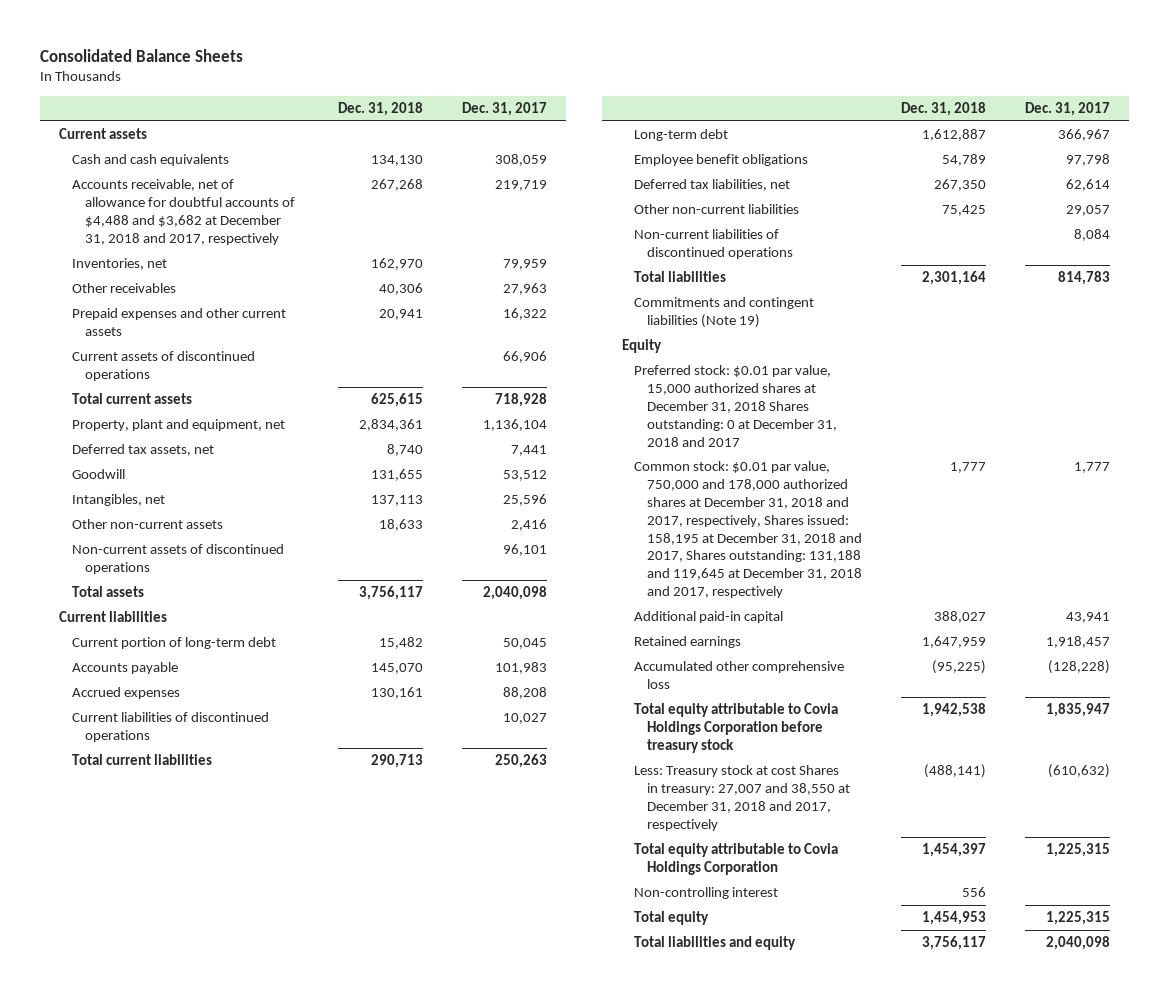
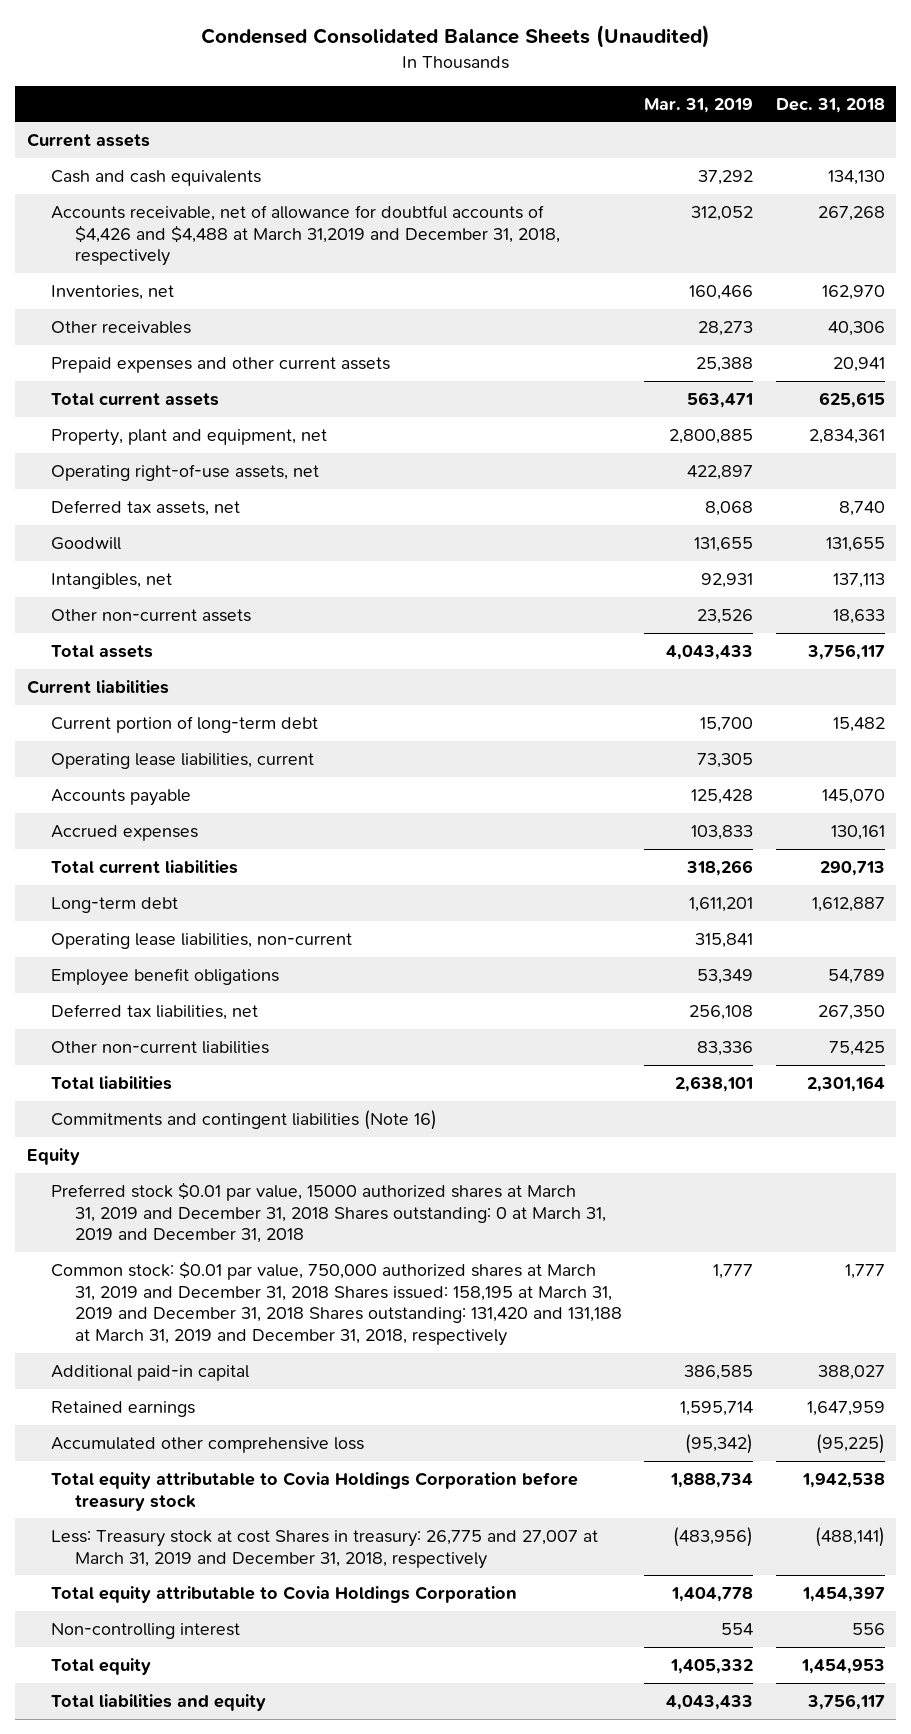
- Consolidated Balance Sheets
+ Condensed Consolidated Balance Sheets (Unaudited)
- | Dec. 31, 2018 | Dec. 31, 2017
+ | Mar. 31, 2019 | Dec. 31, 2018
- Accounts receivable, net of allowance for doubtful accounts of $4,488 and $3,682 at December 31, 2018 and 2017, respectively | 267,268 | 219,719
+ Accounts receivable, net of allowance for doubtful accounts of $4,426 and $4,488 at March 31,2019 and December 31, 2018, respectively | 312,052 | 267,268
- Current assets of discontinued operations | | 66,906
+ Operating right-of-use assets, net | 422,897 |
- Non-current assets of discontinued operations | | 96,101
+ Operating lease liabilities, current | 73,305 |
- Current liabilities of discontinued operations | | 10,027
+ Operating lease liabilities, non-current | 315,841 |
- Non-current liabilities of discontinued operations | | 8,084
- Commitments and contingent liabilities (Note 19)
+ Commitments and contingent liabilities (Note 16)
- Preferred stock: $0.01 par value, 15,000 authorized shares at December 31, 2018 Shares outstanding: 0 at December 31, 2018 and 2017
- Common stock: $0.01 par value, 750,000 and 178,000 authorized shares at December 31, 2018 and 2017, respectively, Shares issued: 158,195 at December 31, 2018 and 2017, Shares outstanding: 131,188 and 119,645 at December 31, 2018 and 2017, respectively | 1,777 | 1,777
+ Preferred stock $0.01 par value, 15000 authorized shares at March 31, 2019 and December 31, 2018 Shares outstanding: 0 at March 31, 2019 and December 31, 2018
+ Common stock: $0.01 par value, 750,000 authorized shares at March 31, 2019 and December 31, 2018 Shares issued: 158,195 at March 31, 2019 and December 31, 2018 Shares outstanding: 131,420 and 131,188 at March 31, 2019 and December 31, 2018, respectively | 1,777 | 1,777
- Less: Treasury stock at cost Shares in treasury: 27,007 and 38,550 at December 31, 2018 and 2017, respectively | (488,141) | (610,632)
+ Less: Treasury stock at cost Shares in treasury: 26,775 and 27,007 at March 31, 2019 and December 31, 2018, respectively | (483,956) | (488,141)

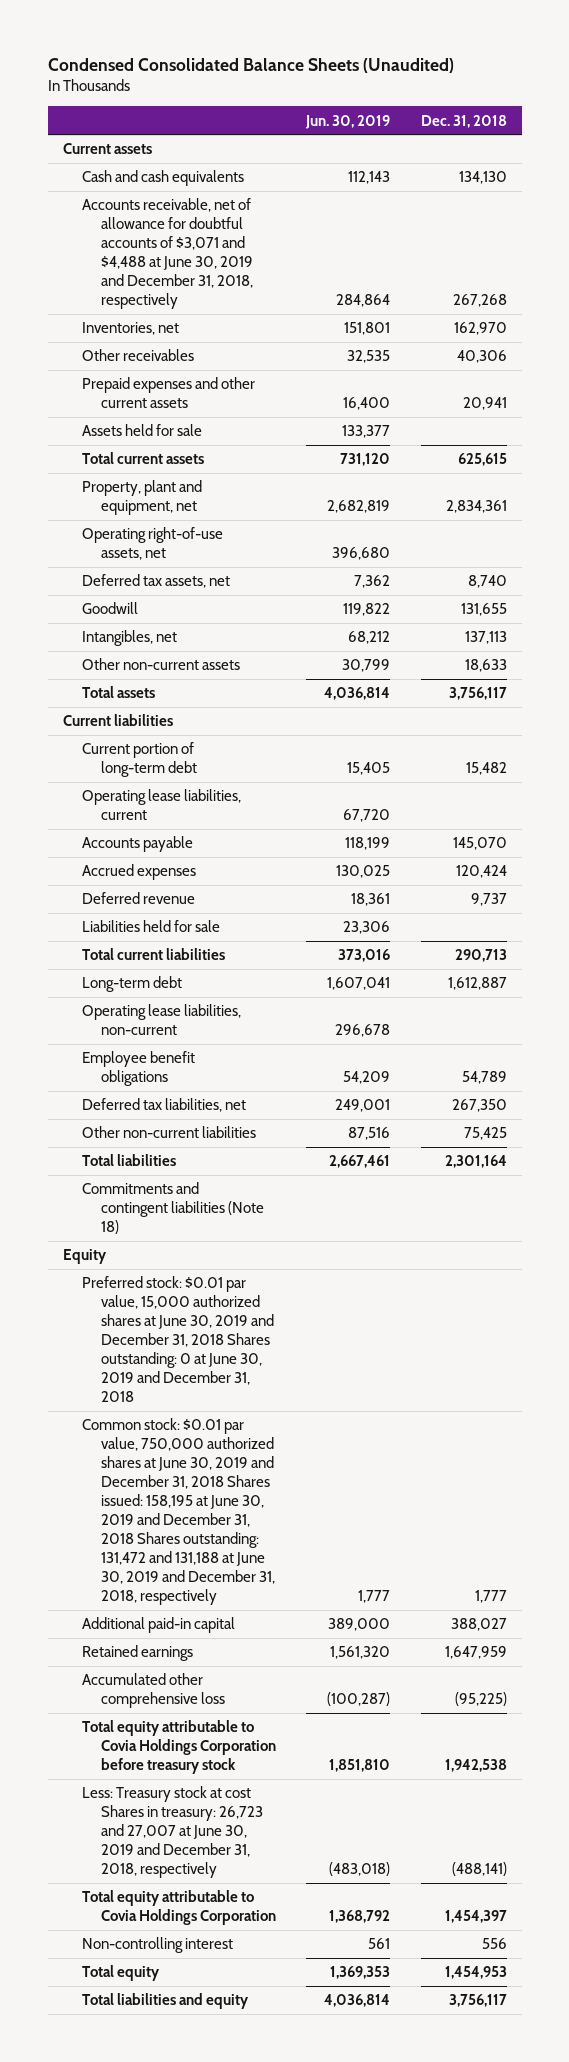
- | Mar. 31, 2019 | Dec. 31, 2018
+ | Jun. 30, 2019 | Dec. 31, 2018
- Accounts receivable, net of allowance for doubtful accounts of $4,426 and $4,488 at March 31,2019 and December 31, 2018, respectively | 312,052 | 267,268
+ Accounts receivable, net of allowance for doubtful accounts of $3,071 and $4,488 at June 30, 2019 and December 31, 2018, respectively | 284,864 | 267,268
+ Assets held for sale | 133,377 |
- Accrued expenses | 103,833 | 130,161
+ Accrued expenses | 130,025 | 120,424
+ Deferred revenue | 18,361 | 9,737
+ Liabilities held for sale | 23,306 |
- Commitments and contingent liabilities (Note 16)
+ Commitments and contingent liabilities (Note 18)
- Preferred stock $0.01 par value, 15000 authorized shares at March 31, 2019 and December 31, 2018 Shares outstanding: 0 at March 31, 2019 and December 31, 2018
- Common stock: $0.01 par value, 750,000 authorized shares at March 31, 2019 and December 31, 2018 Shares issued: 158,195 at March 31, 2019 and December 31, 2018 Shares outstanding: 131,420 and 131,188 at March 31, 2019 and December 31, 2018, respectively | 1,777 | 1,777
+ Preferred stock: $0.01 par value, 15,000 authorized shares at June 30, 2019 and December 31, 2018 Shares outstanding: 0 at June 30, 2019 and December 31, 2018
+ Common stock: $0.01 par value, 750,000 authorized shares at June 30, 2019 and December 31, 2018 Shares issued: 158,195 at June 30, 2019 and December 31, 2018 Shares outstanding: 131,472 and 131,188 at June 30, 2019 and December 31, 2018, respectively | 1,777 | 1,777
- Less: Treasury stock at cost Shares in treasury: 26,775 and 27,007 at March 31, 2019 and December 31, 2018, respectively | (483,956) | (488,141)
+ Less: Treasury stock at cost Shares in treasury: 26,723 and 27,007 at June 30, 2019 and December 31, 2018, respectively | (483,018) | (488,141)

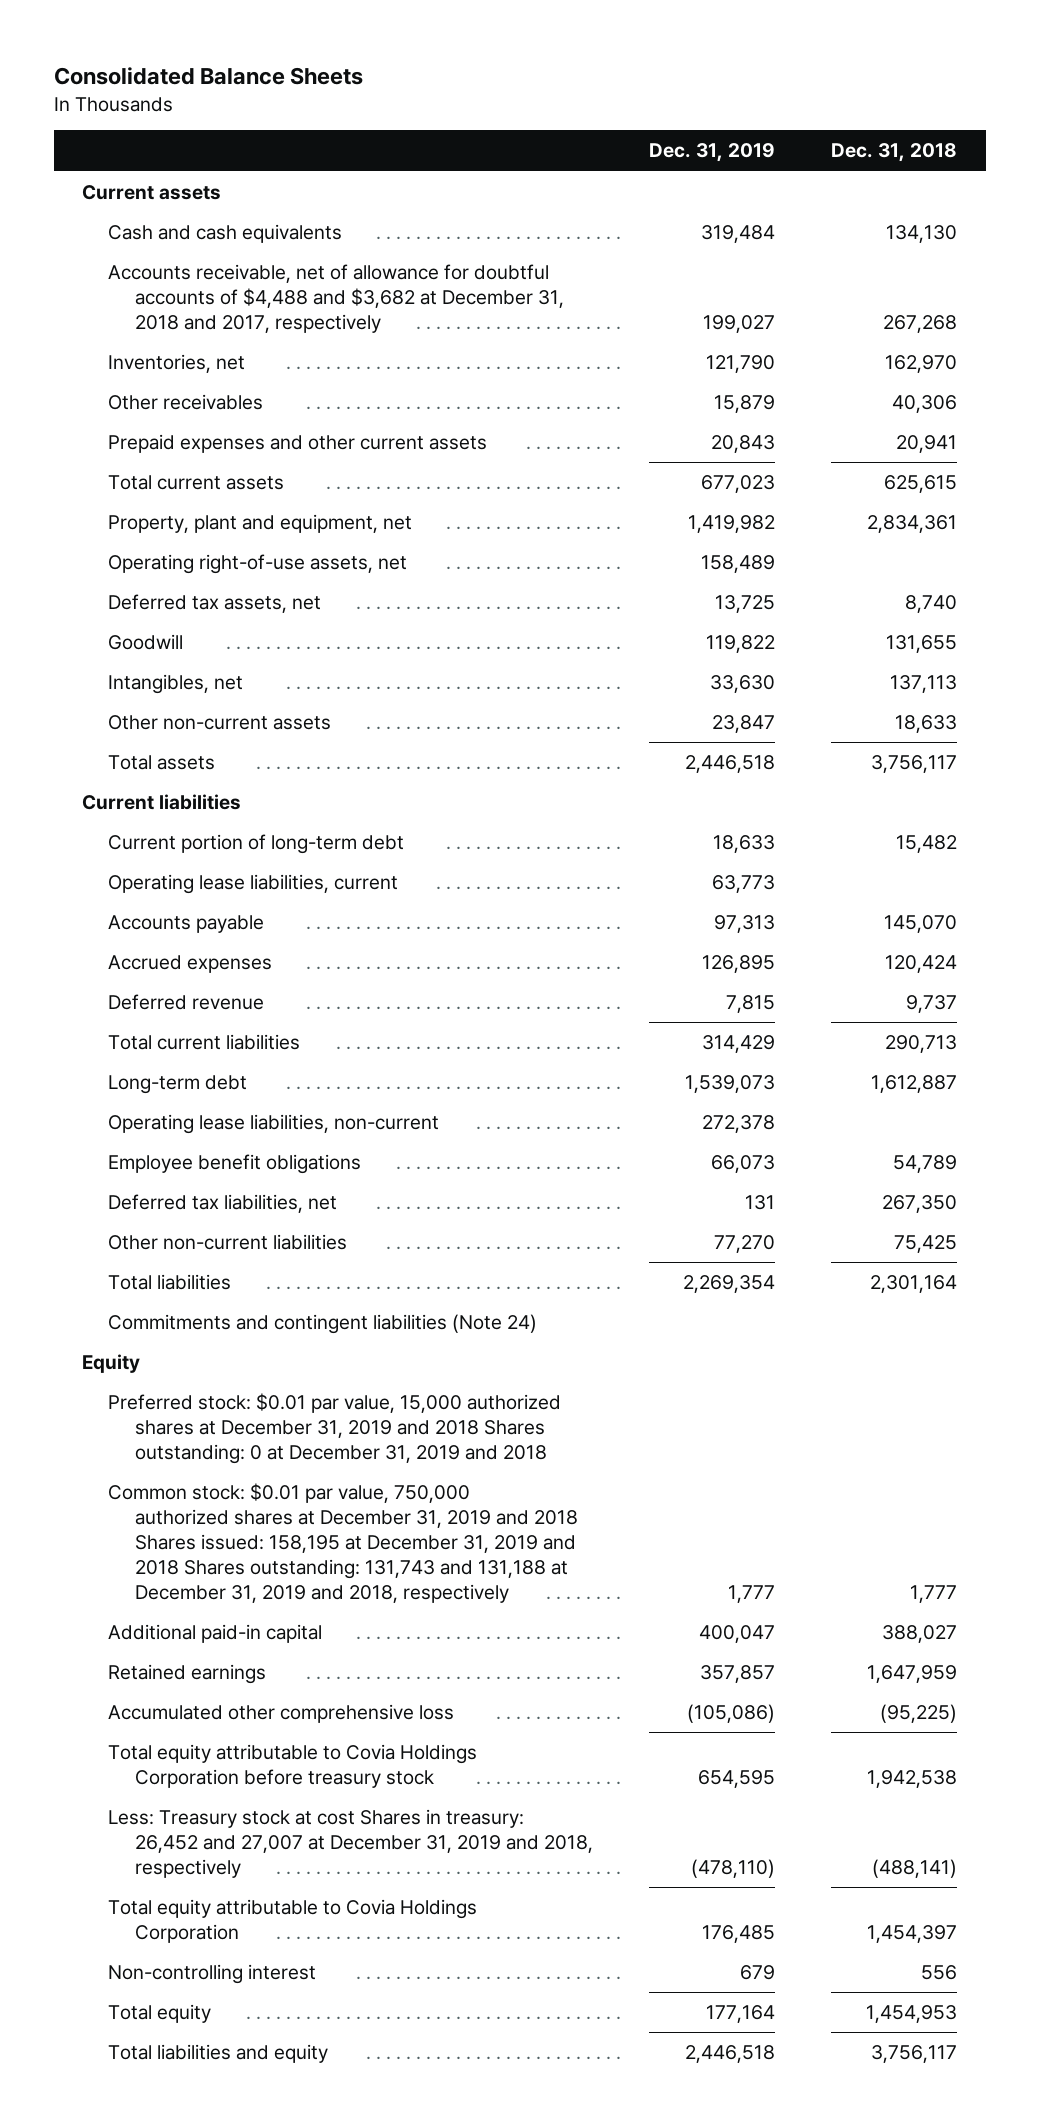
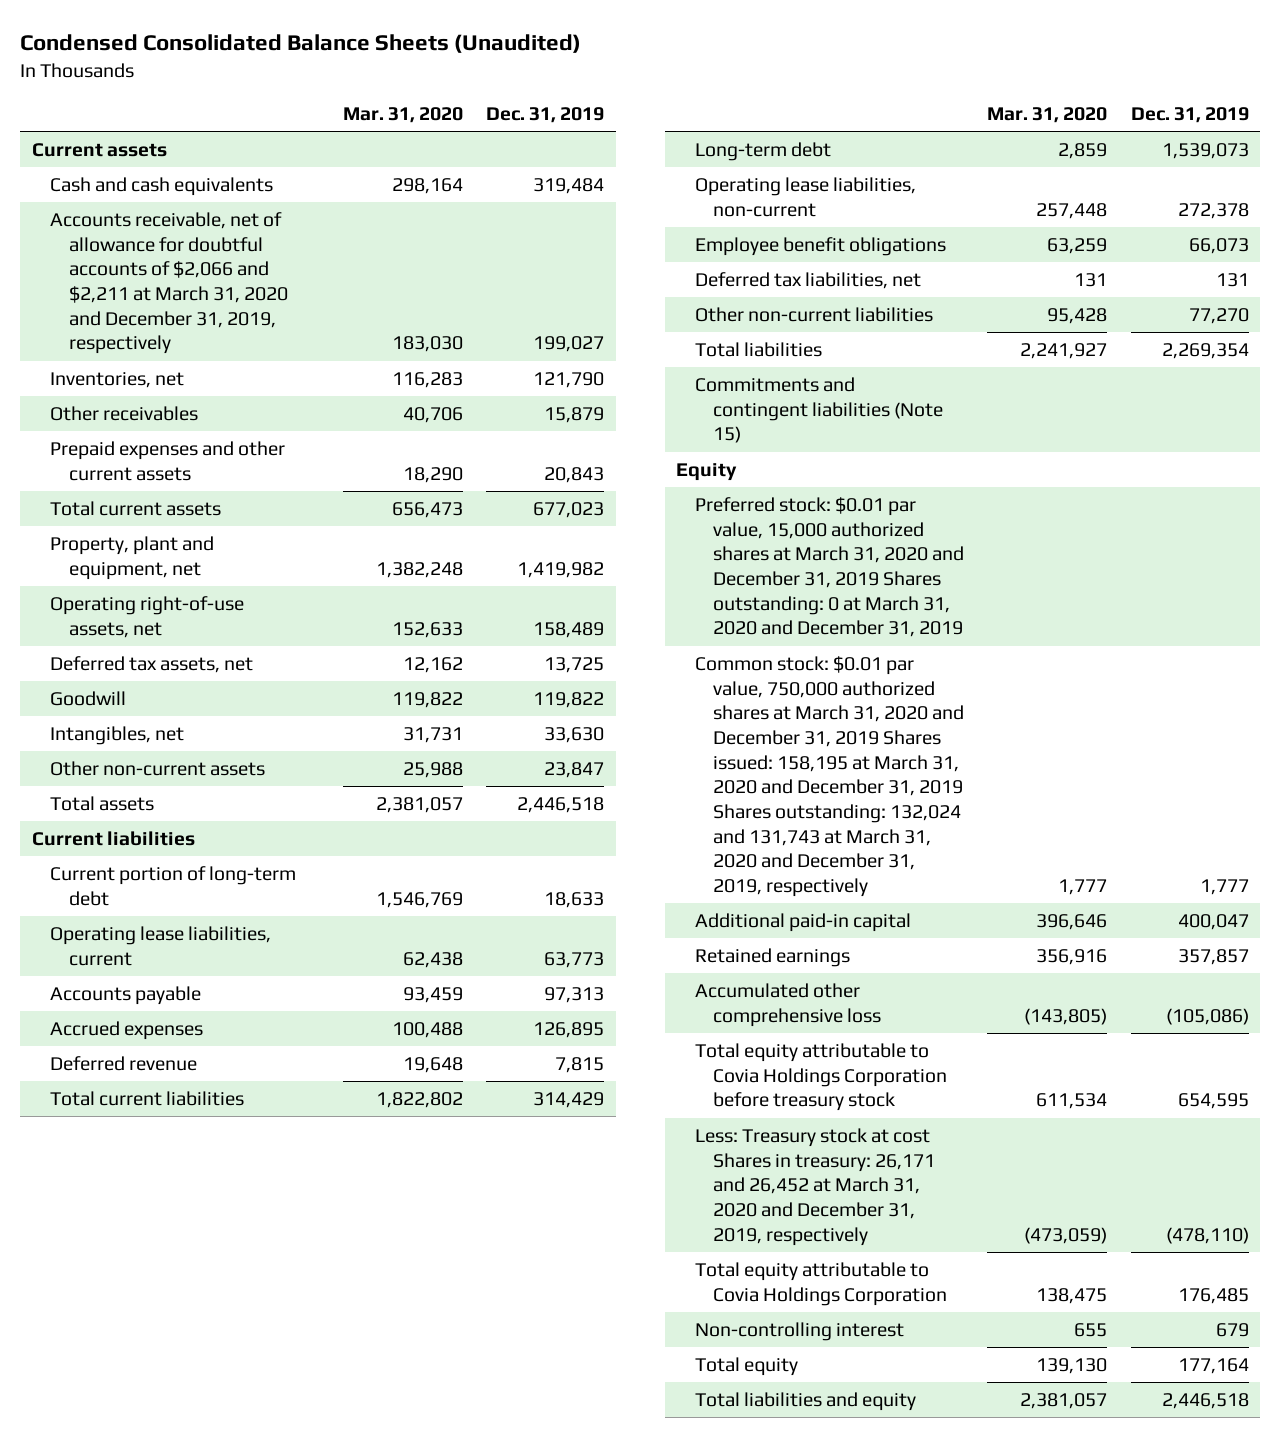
- Consolidated Balance Sheets
+ Condensed Consolidated Balance Sheets (Unaudited)
- | Dec. 31, 2019 | Dec. 31, 2018
+ | Mar. 31, 2020 | Dec. 31, 2019
- Accounts receivable, net of allowance for doubtful accounts of $4,488 and $3,682 at December 31, 2018 and 2017, respectively | 199,027 | 267,268
+ Accounts receivable, net of allowance for doubtful accounts of $2,066 and $2,211 at March 31, 2020 and December 31, 2019, respectively | 183,030 | 199,027
- Commitments and contingent liabilities (Note 24)
+ Commitments and contingent liabilities (Note 15)
- Preferred stock: $0.01 par value, 15,000 authorized shares at December 31, 2019 and 2018 Shares outstanding: 0 at December 31, 2019 and 2018
- Common stock: $0.01 par value, 750,000 authorized shares at December 31, 2019 and 2018 Shares issued: 158,195 at December 31, 2019 and 2018 Shares outstanding: 131,743 and 131,188 at December 31, 2019 and 2018, respectively | 1,777 | 1,777
+ Preferred stock: $0.01 par value, 15,000 authorized shares at March 31, 2020 and December 31, 2019 Shares outstanding: 0 at March 31, 2020 and December 31, 2019
+ Common stock: $0.01 par value, 750,000 authorized shares at March 31, 2020 and December 31, 2019 Shares issued: 158,195 at March 31, 2020 and December 31, 2019 Shares outstanding: 132,024 and 131,743 at March 31, 2020 and December 31, 2019, respectively | 1,777 | 1,777
- Less: Treasury stock at cost Shares in treasury: 26,452 and 27,007 at December 31, 2019 and 2018, respectively | (478,110) | (488,141)
+ Less: Treasury stock at cost Shares in treasury: 26,171 and 26,452 at March 31, 2020 and December 31, 2019, respectively | (473,059) | (478,110)

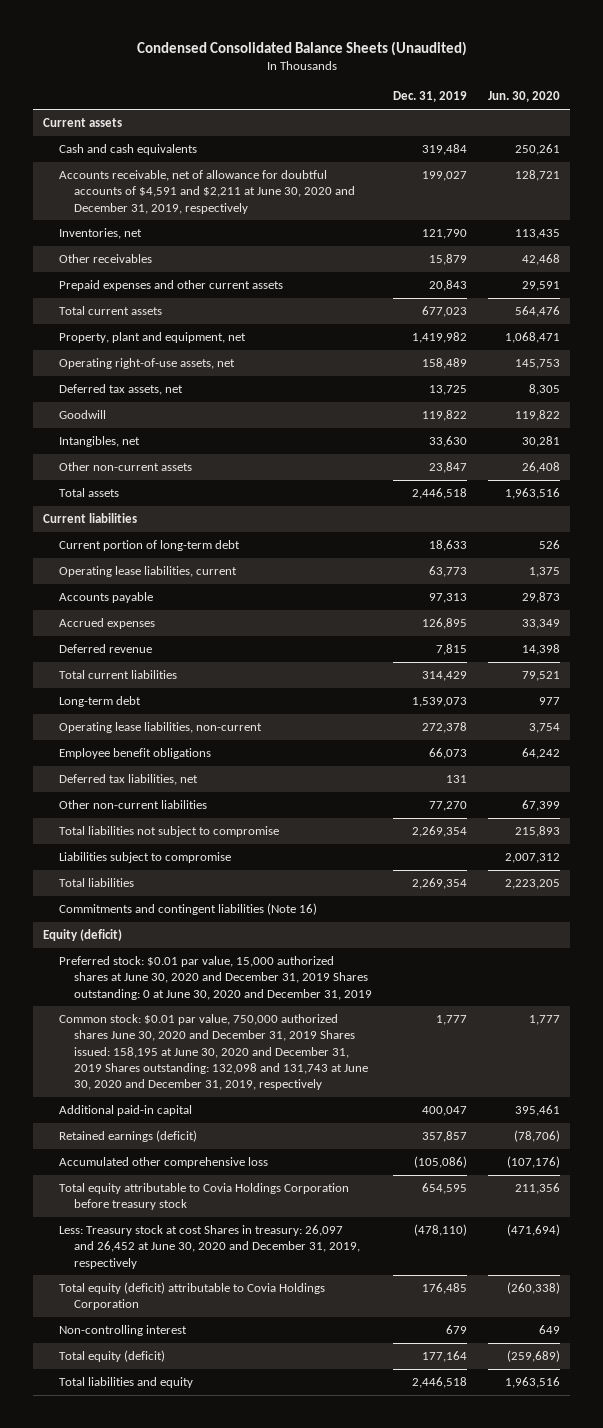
- | Mar. 31, 2020 | Dec. 31, 2019
+ | Dec. 31, 2019 | Jun. 30, 2020
- Accounts receivable, net of allowance for doubtful accounts of $2,066 and $2,211 at March 31, 2020 and December 31, 2019, respectively | 183,030 | 199,027
+ Accounts receivable, net of allowance for doubtful accounts of $4,591 and $2,211 at June 30, 2020 and December 31, 2019, respectively | 199,027 | 128,721
+ Total liabilities not subject to compromise | 2,269,354 | 215,893
+ Liabilities subject to compromise | | 2,007,312
- Commitments and contingent liabilities (Note 15)
- Equity
- Preferred stock: $0.01 par value, 15,000 authorized shares at March 31, 2020 and December 31, 2019 Shares outstanding: 0 at March 31, 2020 and December 31, 2019
- Common stock: $0.01 par value, 750,000 authorized shares at March 31, 2020 and December 31, 2019 Shares issued: 158,195 at March 31, 2020 and December 31, 2019 Shares outstanding: 132,024 and 131,743 at March 31, 2020 and December 31, 2019, respectively | 1,777 | 1,777
+ Commitments and contingent liabilities (Note 16)
+ Equity (deficit)
+ Preferred stock: $0.01 par value, 15,000 authorized shares at June 30, 2020 and December 31, 2019 Shares outstanding: 0 at June 30, 2020 and December 31, 2019
+ Common stock: $0.01 par value, 750,000 authorized shares June 30, 2020 and December 31, 2019 Shares issued: 158,195 at June 30, 2020 and December 31, 2019 Shares outstanding: 132,098 and 131,743 at June 30, 2020 and December 31, 2019, respectively | 1,777 | 1,777
- Retained earnings | 356,916 | 357,857
+ Retained earnings (deficit) | 357,857 | (78,706)
- Less: Treasury stock at cost Shares in treasury: 26,171 and 26,452 at March 31, 2020 and December 31, 2019, respectively | (473,059) | (478,110)
- Total equity attributable to Covia Holdings Corporation | 138,475 | 176,485
+ Less: Treasury stock at cost Shares in treasury: 26,097 and 26,452 at June 30, 2020 and December 31, 2019, respectively | (478,110) | (471,694)
+ Total equity (deficit) attributable to Covia Holdings Corporation | 176,485 | (260,338)
- Total equity | 139,130 | 177,164
+ Total equity (deficit) | 177,164 | (259,689)

